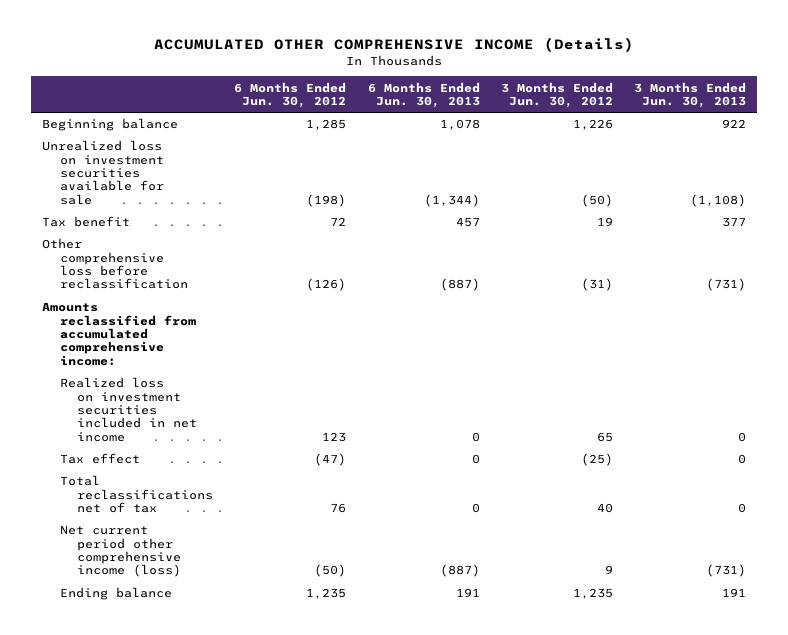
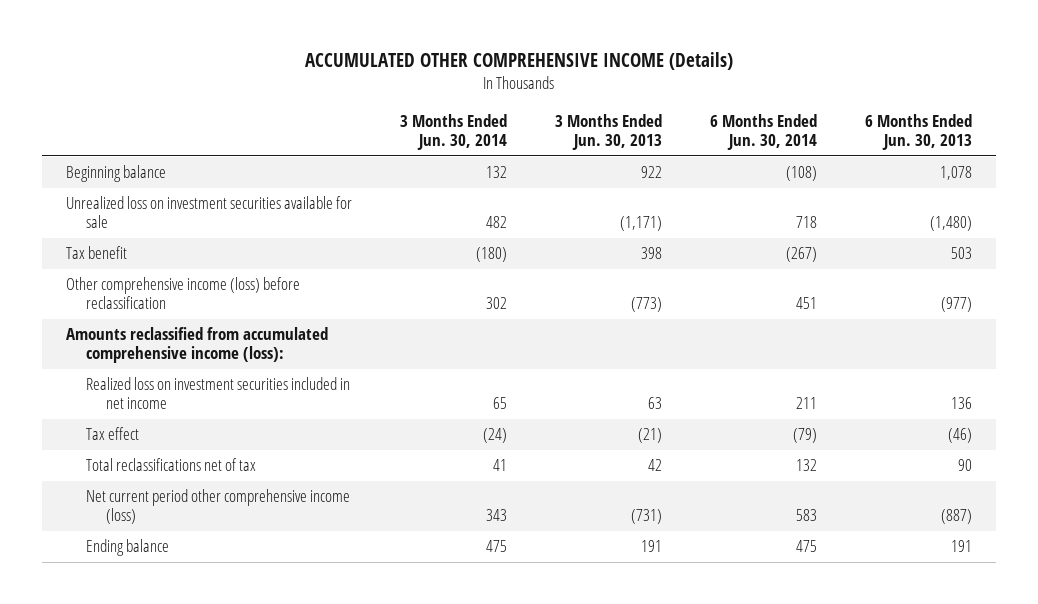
- | 6 Months Ended Jun. 30, 2012 | 6 Months Ended Jun. 30, 2013 | 3 Months Ended Jun. 30, 2012 | 3 Months Ended Jun. 30, 2013
+ | 3 Months Ended Jun. 30, 2014 | 3 Months Ended Jun. 30, 2013 | 6 Months Ended Jun. 30, 2014 | 6 Months Ended Jun. 30, 2013
- Unrealized loss on investment securities available for sale | (198) | (1,344) | (50) | (1,108)
- Tax benefit | 72 | 457 | 19 | 377
- Other comprehensive loss before reclassification | (126) | (887) | (31) | (731)
- Amounts reclassified from accumulated comprehensive income:
- Realized loss on investment securities included in net income | 123 | 0 | 65 | 0
- Tax effect | (47) | 0 | (25) | 0
- Total reclassifications net of tax | 76 | 0 | 40 | 0
+ Unrealized loss on investment securities available for sale | 482 | (1,171) | 718 | (1,480)
+ Tax benefit | (180) | 398 | (267) | 503
+ Other comprehensive income (loss) before reclassification | 302 | (773) | 451 | (977)
+ Amounts reclassified from accumulated comprehensive income (loss):
+ Realized loss on investment securities included in net income | 65 | 63 | 211 | 136
+ Tax effect | (24) | (21) | (79) | (46)
+ Total reclassifications net of tax | 41 | 42 | 132 | 90

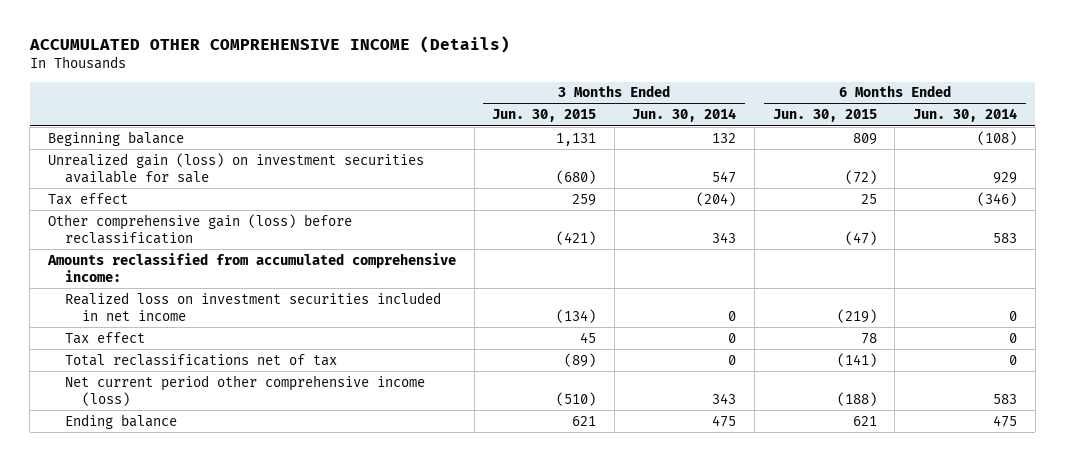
- | 3 Months Ended Jun. 30, 2014 | 3 Months Ended Jun. 30, 2013 | 6 Months Ended Jun. 30, 2014 | 6 Months Ended Jun. 30, 2013
+ | 3 Months Ended Jun. 30, 2015 | 3 Months Ended Jun. 30, 2014 | 6 Months Ended Jun. 30, 2015 | 6 Months Ended Jun. 30, 2014
- Unrealized loss on investment securities available for sale | 482 | (1,171) | 718 | (1,480)
- Tax benefit | (180) | 398 | (267) | 503
- Other comprehensive income (loss) before reclassification | 302 | (773) | 451 | (977)
- Amounts reclassified from accumulated comprehensive income (loss):
- Realized loss on investment securities included in net income | 65 | 63 | 211 | 136
- Tax effect | (24) | (21) | (79) | (46)
- Total reclassifications net of tax | 41 | 42 | 132 | 90
+ Unrealized gain (loss) on investment securities available for sale | (680) | 547 | (72) | 929
+ Tax effect | 259 | (204) | 25 | (346)
+ Other comprehensive gain (loss) before reclassification | (421) | 343 | (47) | 583
+ Amounts reclassified from accumulated comprehensive income:
+ Realized loss on investment securities included in net income | (134) | 0 | (219) | 0
+ Tax effect | 45 | 0 | 78 | 0
+ Total reclassifications net of tax | (89) | 0 | (141) | 0

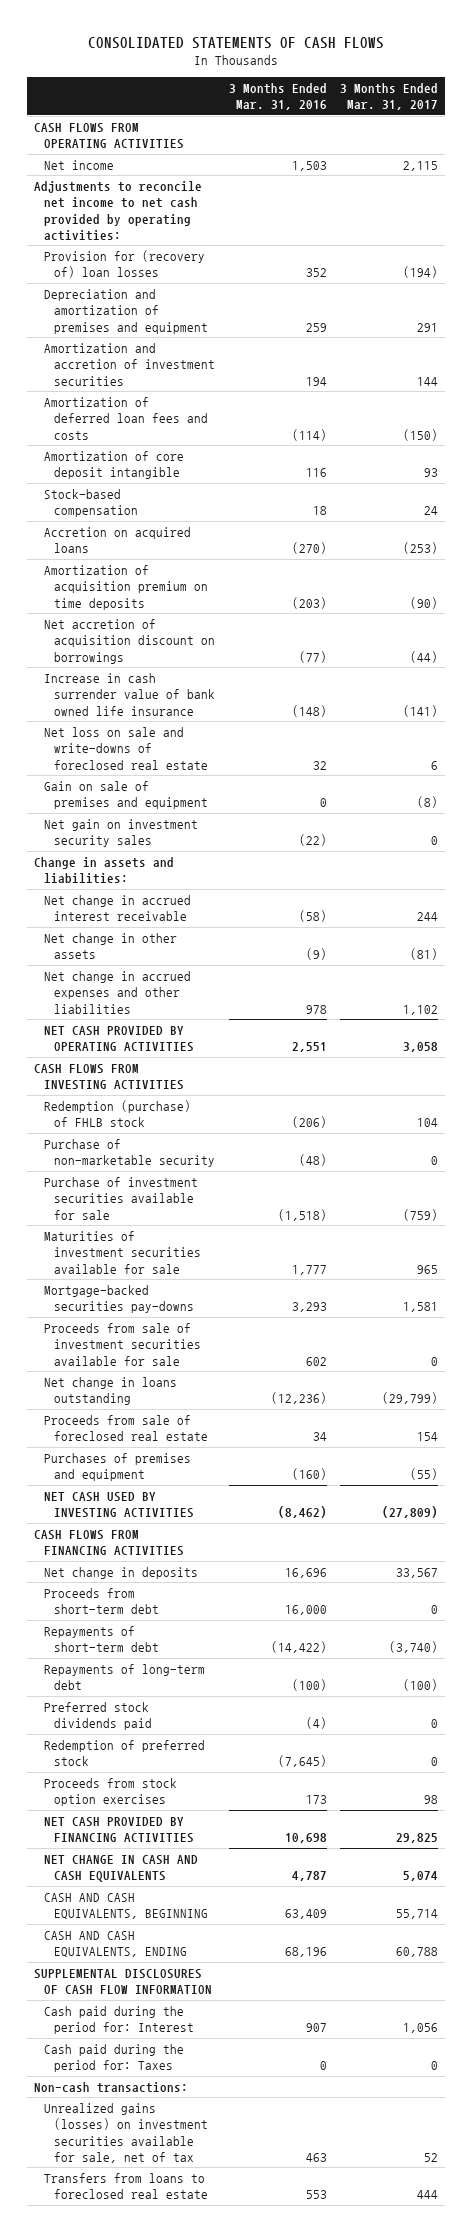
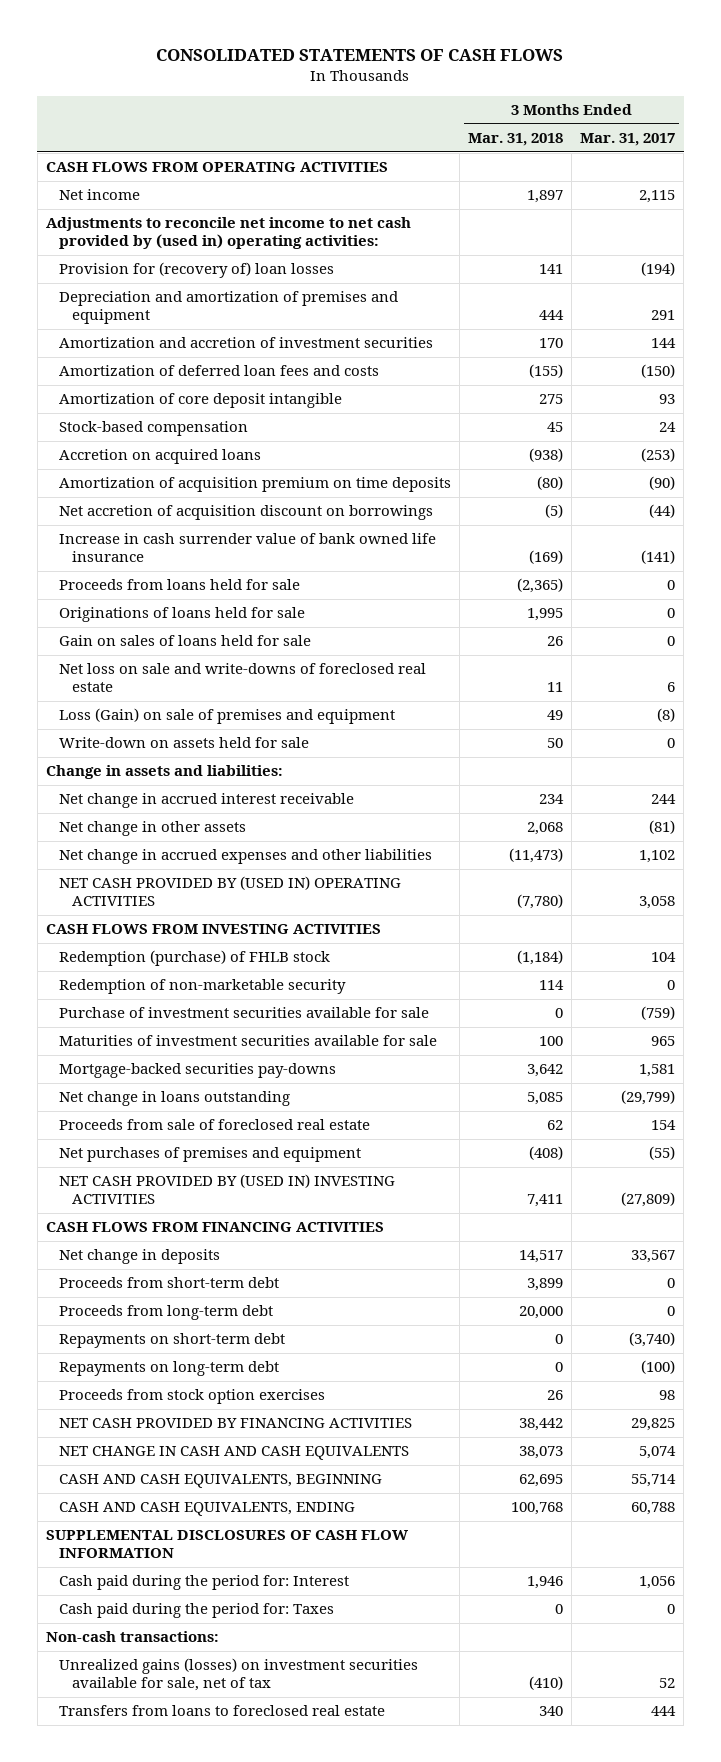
- | 3 Months Ended Mar. 31, 2016 | 3 Months Ended Mar. 31, 2017
+ | 3 Months Ended Mar. 31, 2018 | 3 Months Ended Mar. 31, 2017
- Adjustments to reconcile net income to net cash provided by operating activities:
+ Adjustments to reconcile net income to net cash provided by (used in) operating activities:
+ Proceeds from loans held for sale | (2,365) | 0
+ Originations of loans held for sale | 1,995 | 0
+ Gain on sales of loans held for sale | 26 | 0
- Gain on sale of premises and equipment | 0 | (8)
- Net gain on investment security sales | (22) | 0
+ Loss (Gain) on sale of premises and equipment | 49 | (8)
+ Write-down on assets held for sale | 50 | 0
- NET CASH PROVIDED BY OPERATING ACTIVITIES | 2,551 | 3,058
+ NET CASH PROVIDED BY (USED IN) OPERATING ACTIVITIES | (7,780) | 3,058
- Purchase of non-marketable security | (48) | 0
+ Redemption of non-marketable security | 114 | 0
- Proceeds from sale of investment securities available for sale | 602 | 0
- Purchases of premises and equipment | (160) | (55)
- NET CASH USED BY INVESTING ACTIVITIES | (8,462) | (27,809)
+ Net purchases of premises and equipment | (408) | (55)
+ NET CASH PROVIDED BY (USED IN) INVESTING ACTIVITIES | 7,411 | (27,809)
- Repayments of short-term debt | (14,422) | (3,740)
- Repayments of long-term debt | (100) | (100)
- Preferred stock dividends paid | (4) | 0
- Redemption of preferred stock | (7,645) | 0
+ Proceeds from long-term debt | 20,000 | 0
+ Repayments on short-term debt | 0 | (3,740)
+ Repayments on long-term debt | 0 | (100)

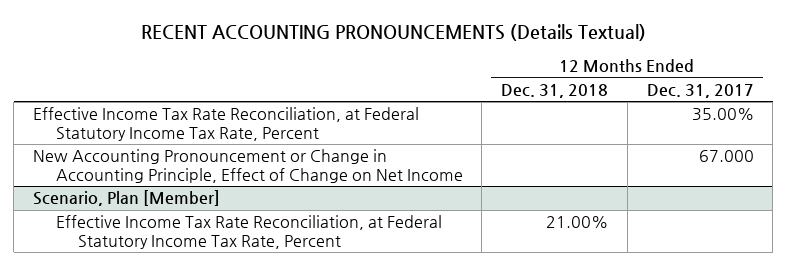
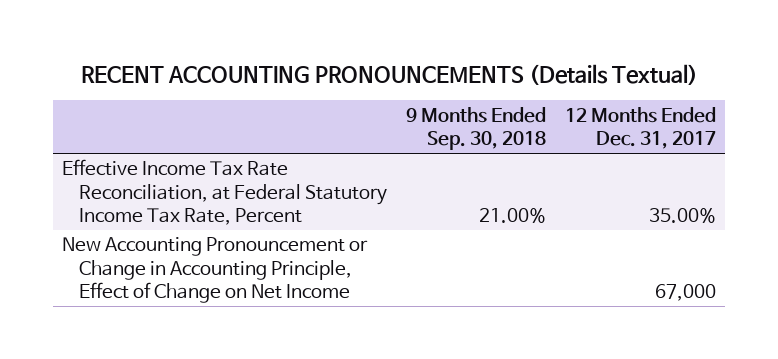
- | 12 Months Ended Dec. 31, 2018 | 12 Months Ended Dec. 31, 2017
+ | 9 Months Ended Sep. 30, 2018 | 12 Months Ended Dec. 31, 2017
- New Accounting Pronouncement or Change in Accounting Principle, Effect of Change on Net Income | | 67.000
- Scenario, Plan [Member]
- Effective Income Tax Rate Reconciliation, at Federal Statutory Income Tax Rate, Percent | 21.00% |
+ New Accounting Pronouncement or Change in Accounting Principle, Effect of Change on Net Income | | 67,000

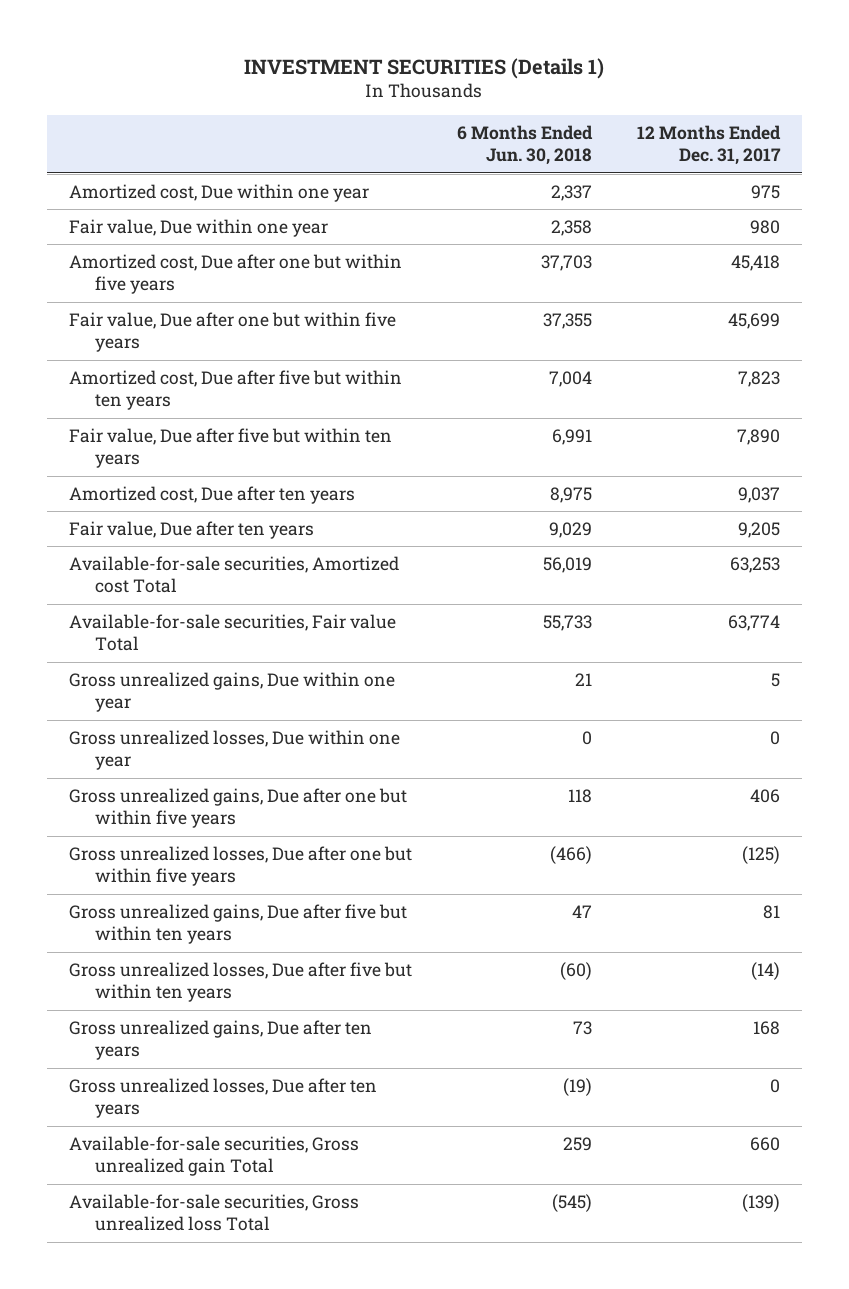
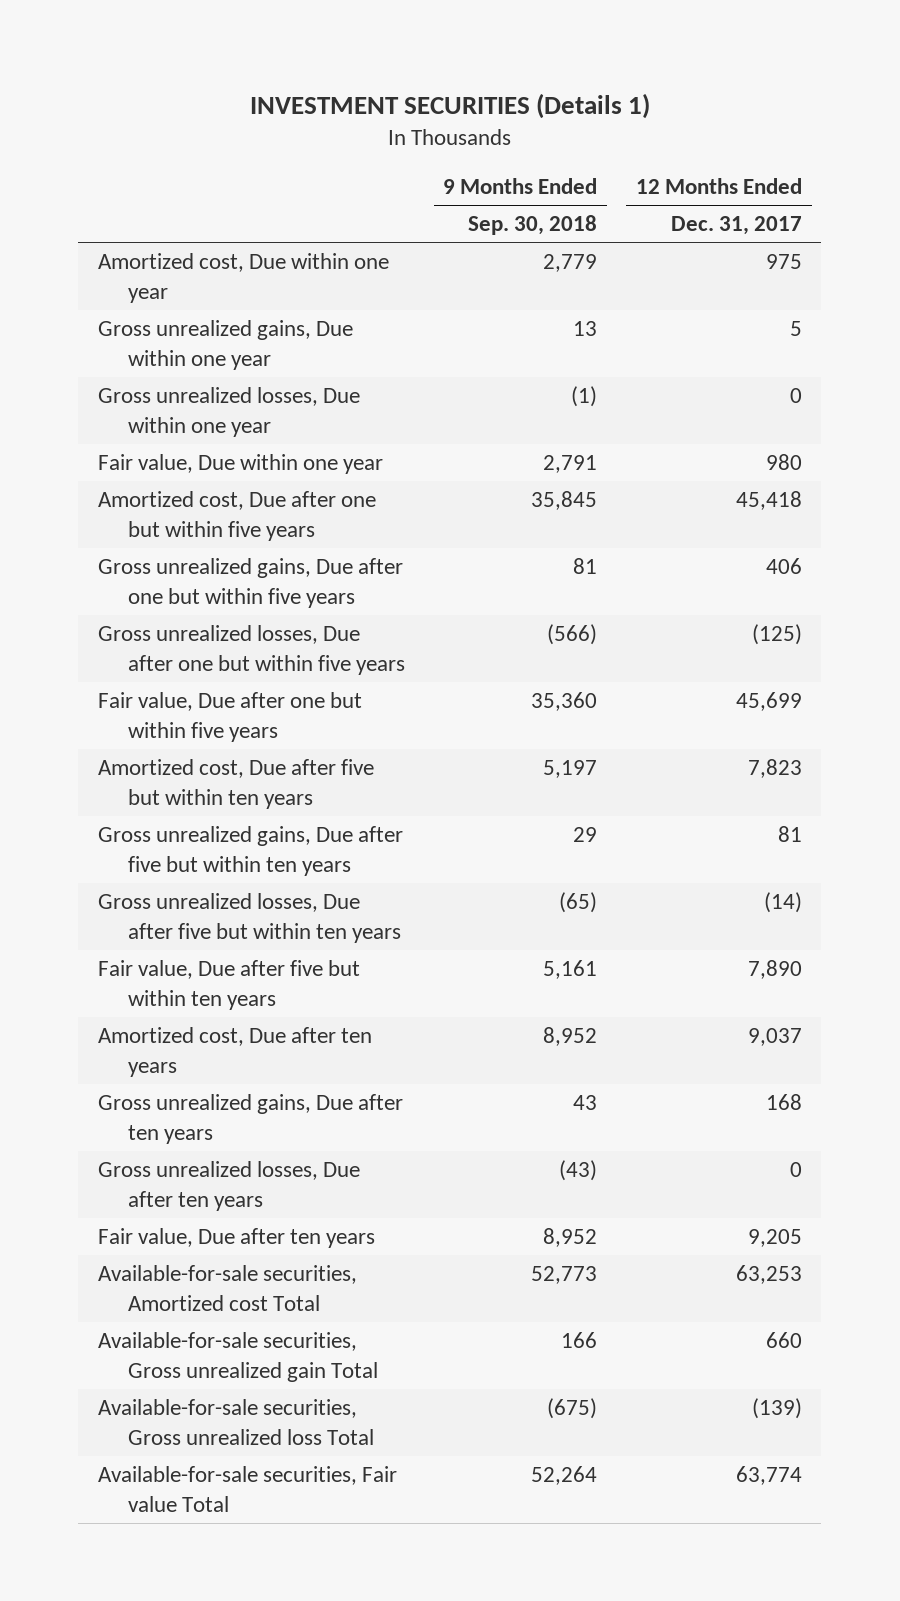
- | 6 Months Ended Jun. 30, 2018 | 12 Months Ended Dec. 31, 2017
+ | 9 Months Ended Sep. 30, 2018 | 12 Months Ended Dec. 31, 2017
moved down: Fair value, Due within one year | 2,791 | 980
moved down: Amortized cost, Due after one but within five years | 35,845 | 45,418
moved down: Fair value, Due after one but within five years | 35,360 | 45,699
moved down: Amortized cost, Due after five but within ten years | 5,197 | 7,823
moved down: Fair value, Due after five but within ten years | 5,161 | 7,890
moved down: Amortized cost, Due after ten years | 8,952 | 9,037
moved down: Fair value, Due after ten years | 8,952 | 9,205
moved down: Available-for-sale securities, Amortized cost Total | 52,773 | 63,253
moved down: Available-for-sale securities, Fair value Total | 52,264 | 63,774

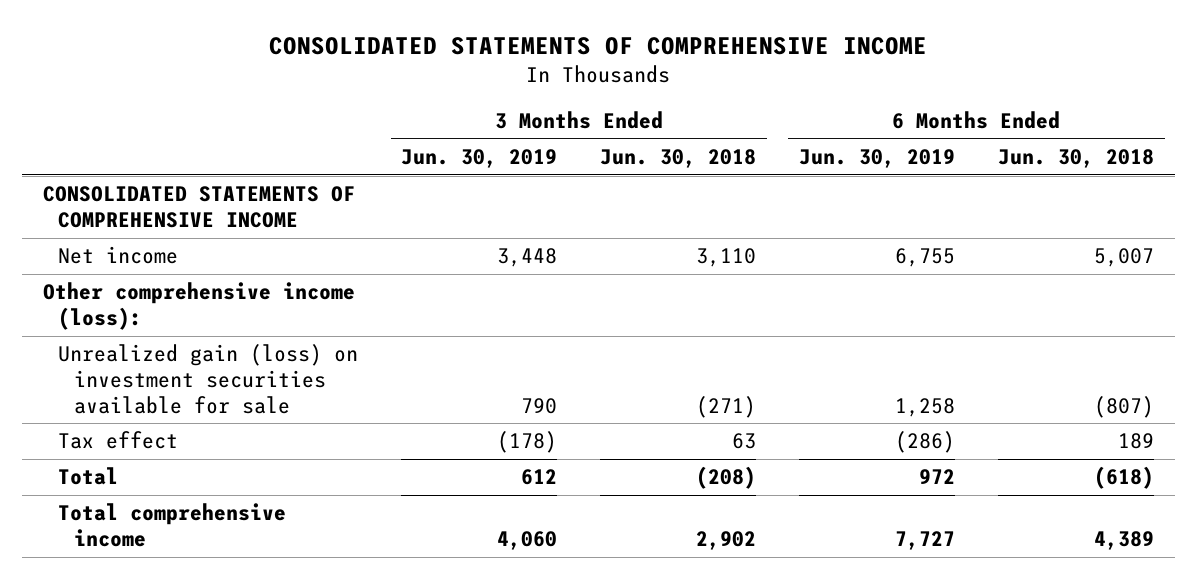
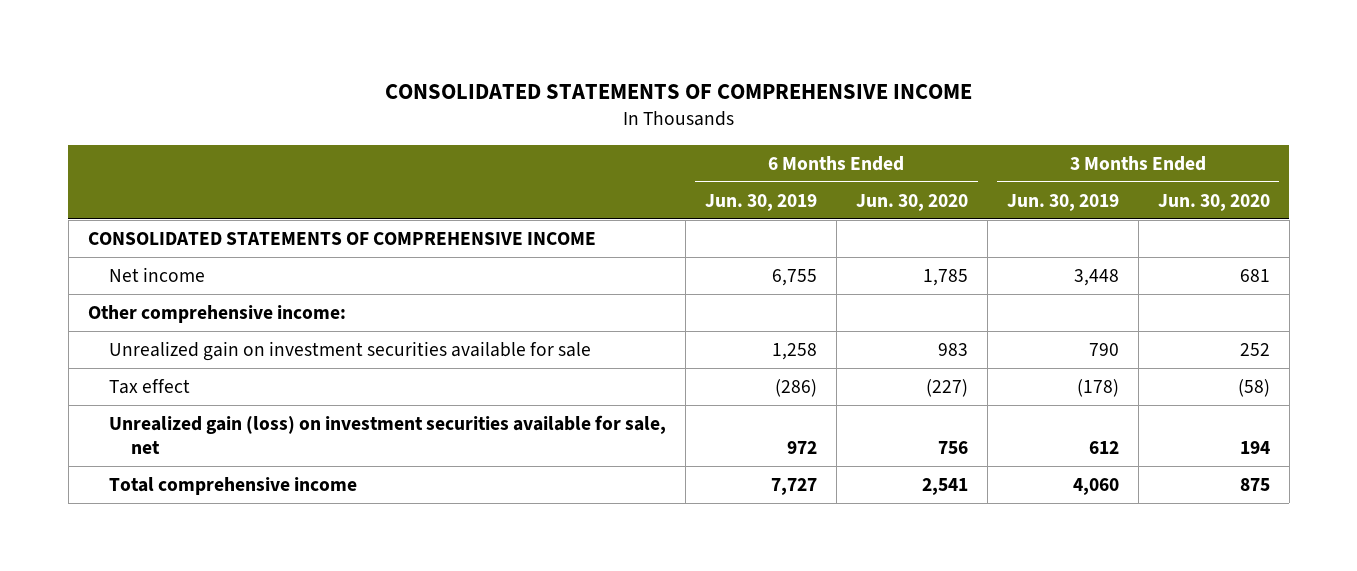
- | 3 Months Ended Jun. 30, 2019 | 3 Months Ended Jun. 30, 2018 | 6 Months Ended Jun. 30, 2019 | 6 Months Ended Jun. 30, 2018
+ | 6 Months Ended Jun. 30, 2019 | 6 Months Ended Jun. 30, 2020 | 3 Months Ended Jun. 30, 2019 | 3 Months Ended Jun. 30, 2020
- Other comprehensive income (loss):
- Unrealized gain (loss) on investment securities available for sale | 790 | (271) | 1,258 | (807)
+ Other comprehensive income:
+ Unrealized gain on investment securities available for sale | 1,258 | 983 | 790 | 252
- Total | 612 | (208) | 972 | (618)
+ Unrealized gain (loss) on investment securities available for sale, net | 972 | 756 | 612 | 194

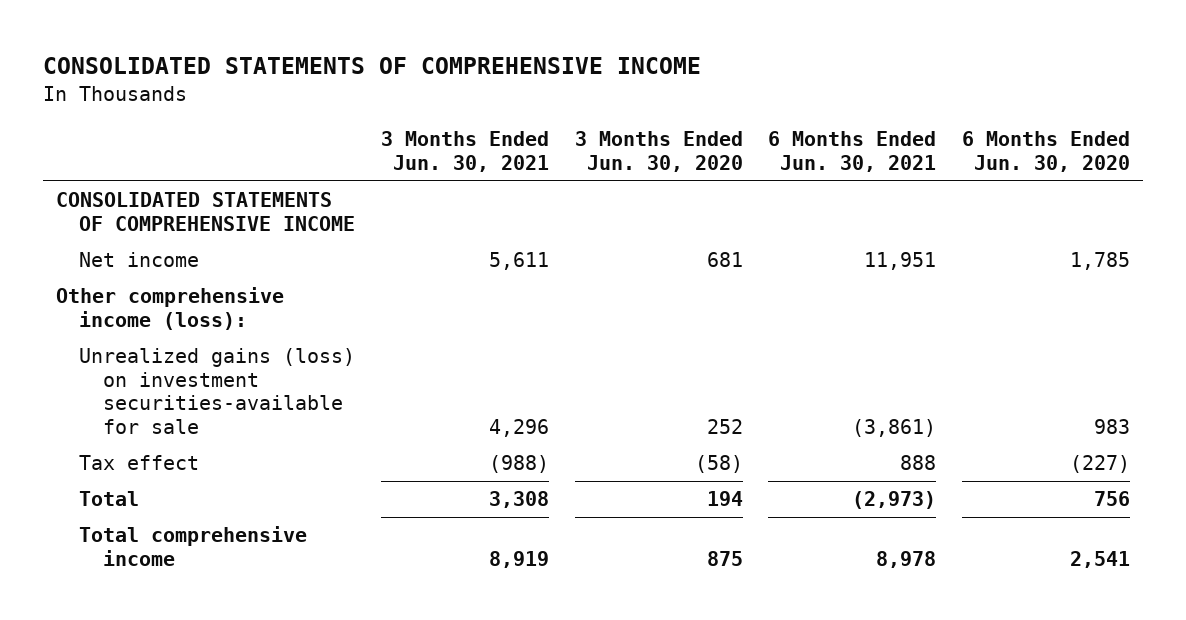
- | 6 Months Ended Jun. 30, 2019 | 6 Months Ended Jun. 30, 2020 | 3 Months Ended Jun. 30, 2019 | 3 Months Ended Jun. 30, 2020
+ | 3 Months Ended Jun. 30, 2021 | 3 Months Ended Jun. 30, 2020 | 6 Months Ended Jun. 30, 2021 | 6 Months Ended Jun. 30, 2020
- Other comprehensive income:
- Unrealized gain on investment securities available for sale | 1,258 | 983 | 790 | 252
+ Other comprehensive income (loss):
+ Unrealized gains (loss) on investment securities-available for sale | 4,296 | 252 | (3,861) | 983
- Unrealized gain (loss) on investment securities available for sale, net | 972 | 756 | 612 | 194
+ Total | 3,308 | 194 | (2,973) | 756

